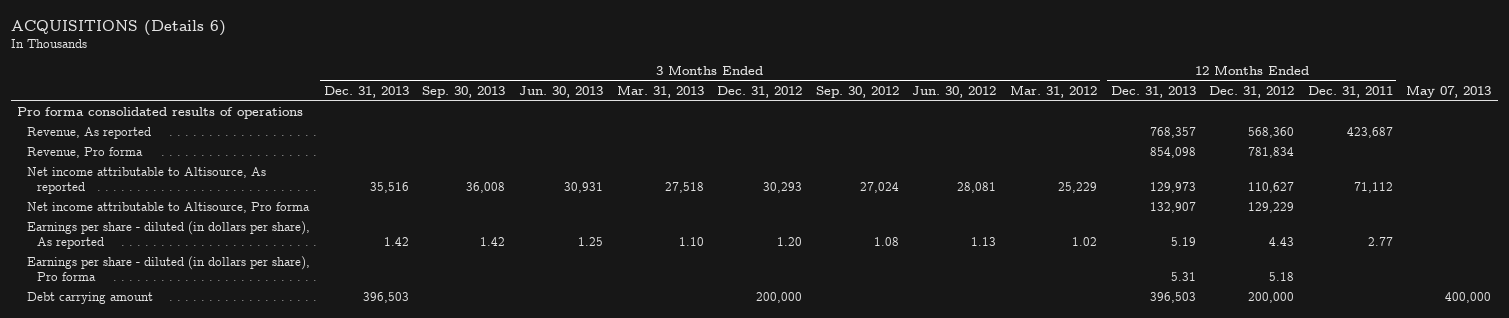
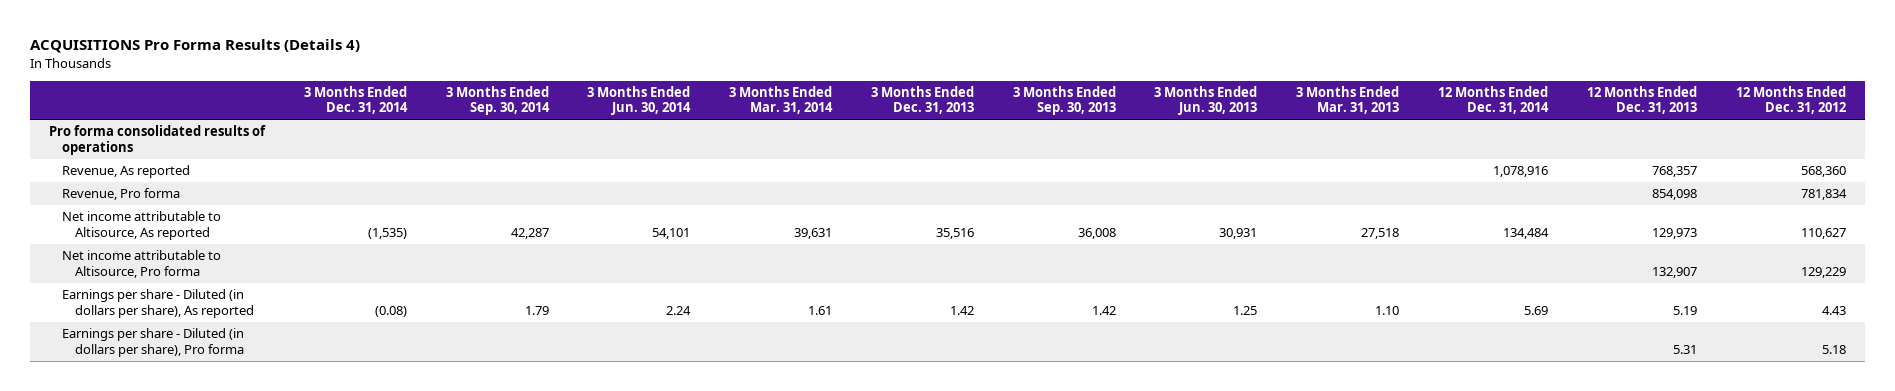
- ACQUISITIONS (Details 6)
+ ACQUISITIONS Pro Forma Results (Details 4)
- | 3 Months Ended Dec. 31, 2013 | 3 Months Ended Sep. 30, 2013 | 3 Months Ended Jun. 30, 2013 | 3 Months Ended Mar. 31, 2013 | 3 Months Ended Dec. 31, 2012 | 3 Months Ended Sep. 30, 2012 | 3 Months Ended Jun. 30, 2012 | 3 Months Ended Mar. 31, 2012 | 12 Months Ended Dec. 31, 2013 | 12 Months Ended Dec. 31, 2012 | 12 Months Ended Dec. 31, 2011 | May 07, 2013
+ | 3 Months Ended Dec. 31, 2014 | 3 Months Ended Sep. 30, 2014 | 3 Months Ended Jun. 30, 2014 | 3 Months Ended Mar. 31, 2014 | 3 Months Ended Dec. 31, 2013 | 3 Months Ended Sep. 30, 2013 | 3 Months Ended Jun. 30, 2013 | 3 Months Ended Mar. 31, 2013 | 12 Months Ended Dec. 31, 2014 | 12 Months Ended Dec. 31, 2013 | 12 Months Ended Dec. 31, 2012
- Earnings per share - diluted (in dollars per share), As reported | 1.42 | 1.42 | 1.25 | 1.10 | 1.20 | 1.08 | 1.13 | 1.02 | 5.19 | 4.43 | 2.77 |
- Earnings per share - diluted (in dollars per share), Pro forma | | | | | | | | | 5.31 | 5.18 | |
- Debt carrying amount | 396,503 | | | | 200,000 | | | | 396,503 | 200,000 | | 400,000
+ Earnings per share - Diluted (in dollars per share), As reported | (0.08) | 1.79 | 2.24 | 1.61 | 1.42 | 1.42 | 1.25 | 1.10 | 5.69 | 5.19 | 4.43
+ Earnings per share - Diluted (in dollars per share), Pro forma | | | | | | | | | | 5.31 | 5.18

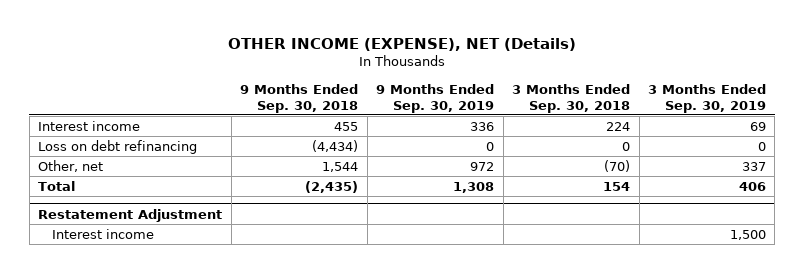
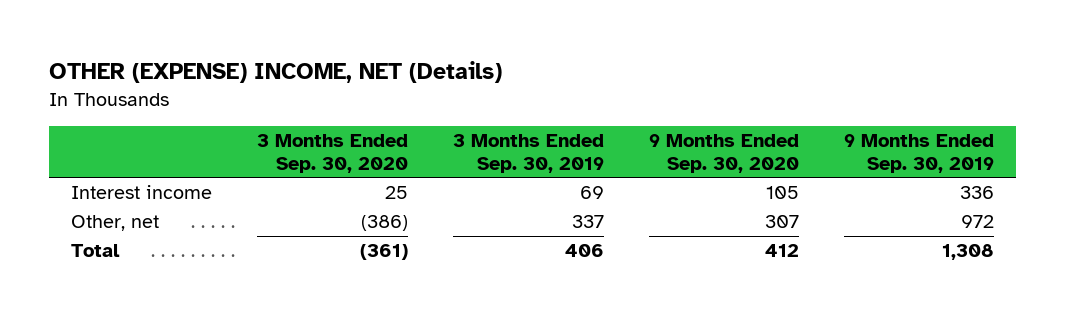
- OTHER INCOME (EXPENSE), NET (Details)
+ OTHER (EXPENSE) INCOME, NET (Details)
- | 9 Months Ended Sep. 30, 2018 | 9 Months Ended Sep. 30, 2019 | 3 Months Ended Sep. 30, 2018 | 3 Months Ended Sep. 30, 2019
+ | 3 Months Ended Sep. 30, 2020 | 3 Months Ended Sep. 30, 2019 | 9 Months Ended Sep. 30, 2020 | 9 Months Ended Sep. 30, 2019
- Loss on debt refinancing | (4,434) | 0 | 0 | 0
- Restatement Adjustment
- Interest income | | | | 1,500

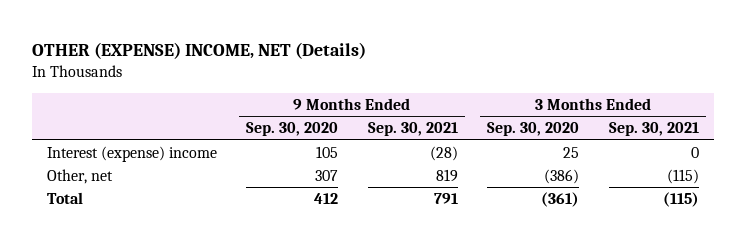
- | 3 Months Ended Sep. 30, 2020 | 3 Months Ended Sep. 30, 2019 | 9 Months Ended Sep. 30, 2020 | 9 Months Ended Sep. 30, 2019
+ | 9 Months Ended Sep. 30, 2020 | 9 Months Ended Sep. 30, 2021 | 3 Months Ended Sep. 30, 2020 | 3 Months Ended Sep. 30, 2021
- Interest income | 25 | 69 | 105 | 336
+ Interest (expense) income | 105 | (28) | 25 | 0

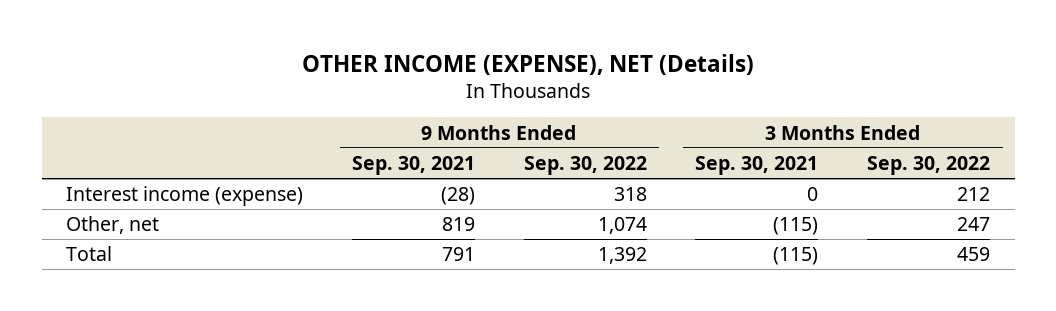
- OTHER (EXPENSE) INCOME, NET (Details)
+ OTHER INCOME (EXPENSE), NET (Details)
- | 9 Months Ended Sep. 30, 2020 | 9 Months Ended Sep. 30, 2021 | 3 Months Ended Sep. 30, 2020 | 3 Months Ended Sep. 30, 2021
+ | 9 Months Ended Sep. 30, 2021 | 9 Months Ended Sep. 30, 2022 | 3 Months Ended Sep. 30, 2021 | 3 Months Ended Sep. 30, 2022
- Interest (expense) income | 105 | (28) | 25 | 0
+ Interest income (expense) | (28) | 318 | 0 | 212

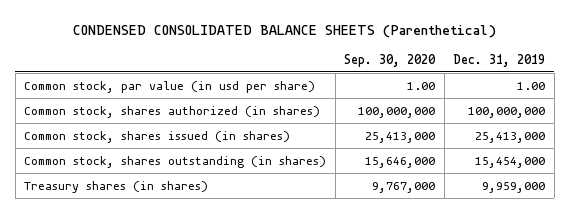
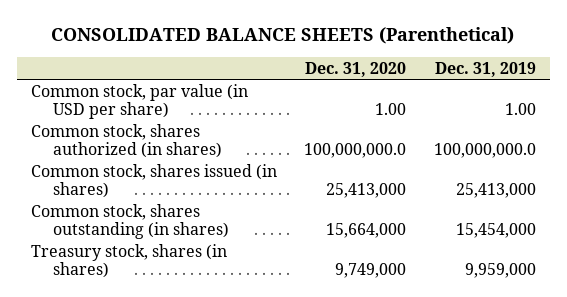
- CONDENSED CONSOLIDATED BALANCE SHEETS (Parenthetical)
+ CONSOLIDATED BALANCE SHEETS (Parenthetical)
- | Sep. 30, 2020 | Dec. 31, 2019
+ | Dec. 31, 2020 | Dec. 31, 2019
- Common stock, par value (in usd per share) | 1.00 | 1.00
- Common stock, shares authorized (in shares) | 100,000,000 | 100,000,000
+ Common stock, par value (in USD per share) | 1.00 | 1.00
+ Common stock, shares authorized (in shares) | 100,000,000.0 | 100,000,000.0
- Treasury shares (in shares) | 9,767,000 | 9,959,000
+ Treasury stock, shares (in shares) | 9,749,000 | 9,959,000

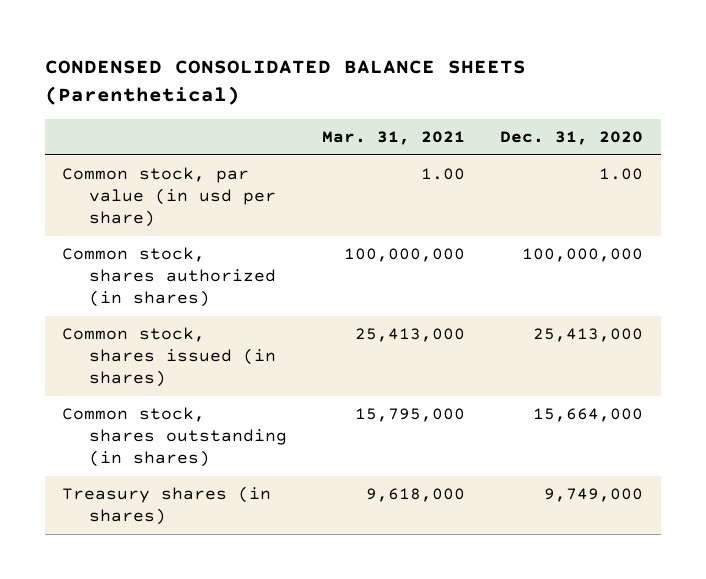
- CONSOLIDATED BALANCE SHEETS (Parenthetical)
+ CONDENSED CONSOLIDATED BALANCE SHEETS (Parenthetical)
- | Dec. 31, 2020 | Dec. 31, 2019
+ | Mar. 31, 2021 | Dec. 31, 2020
- Common stock, par value (in USD per share) | 1.00 | 1.00
- Common stock, shares authorized (in shares) | 100,000,000.0 | 100,000,000.0
+ Common stock, par value (in usd per share) | 1.00 | 1.00
+ Common stock, shares authorized (in shares) | 100,000,000 | 100,000,000
- Treasury stock, shares (in shares) | 9,749,000 | 9,959,000
+ Treasury shares (in shares) | 9,618,000 | 9,749,000

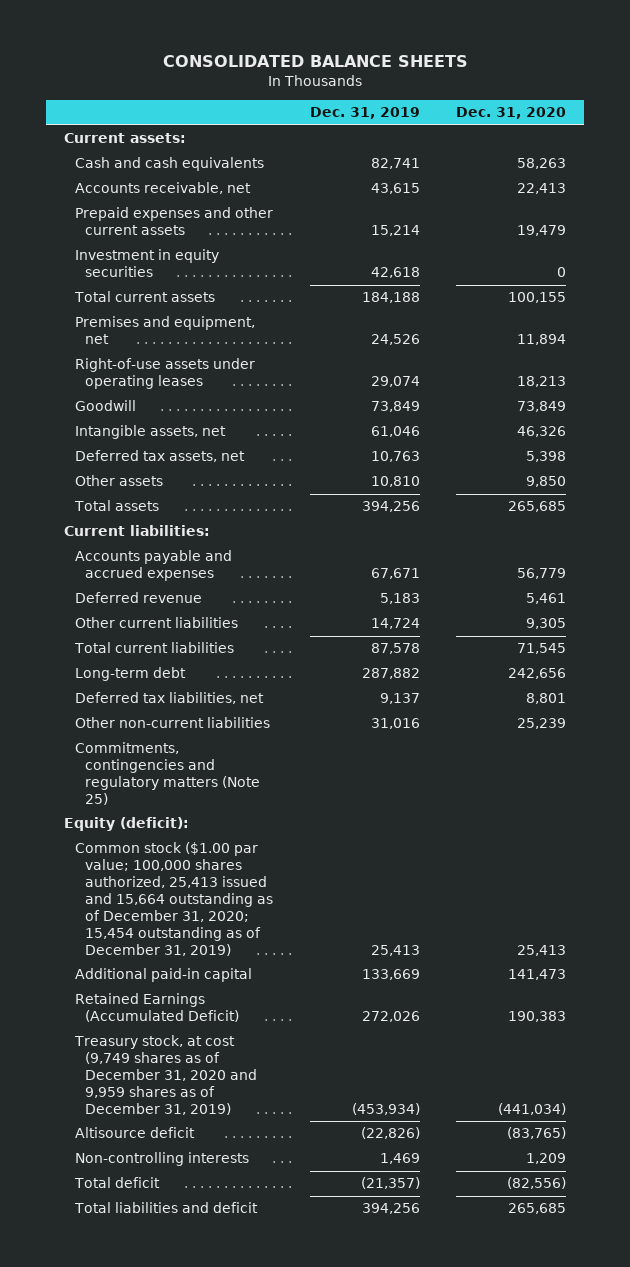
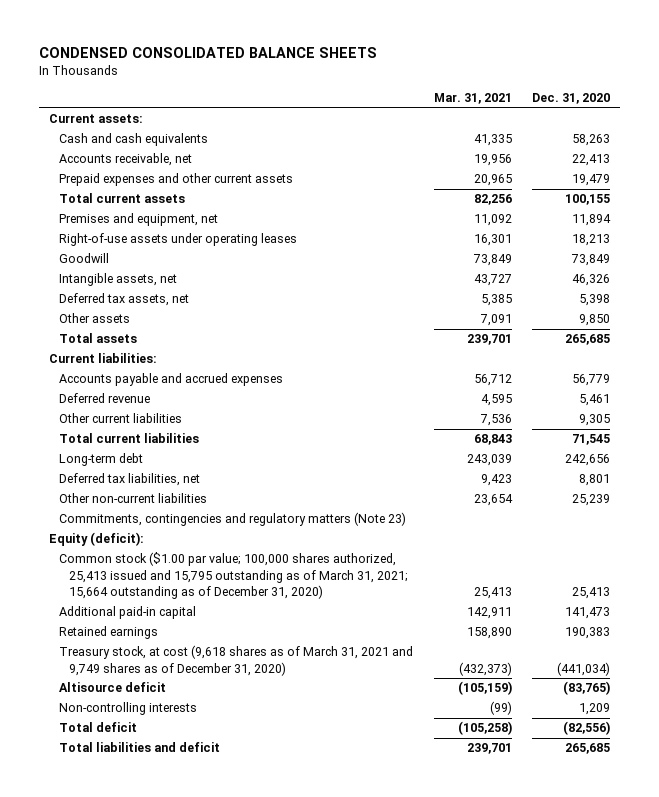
- CONSOLIDATED BALANCE SHEETS
+ CONDENSED CONSOLIDATED BALANCE SHEETS
- | Dec. 31, 2019 | Dec. 31, 2020
+ | Mar. 31, 2021 | Dec. 31, 2020
- Investment in equity securities | 42,618 | 0
- Commitments, contingencies and regulatory matters (Note 25)
+ Commitments, contingencies and regulatory matters (Note 23)
- Common stock ($1.00 par value; 100,000 shares authorized, 25,413 issued and 15,664 outstanding as of December 31, 2020; 15,454 outstanding as of December 31, 2019) | 25,413 | 25,413
+ Common stock ($1.00 par value; 100,000 shares authorized, 25,413 issued and 15,795 outstanding as of March 31, 2021; 15,664 outstanding as of December 31, 2020) | 25,413 | 25,413
- Retained Earnings (Accumulated Deficit) | 272,026 | 190,383
- Treasury stock, at cost (9,749 shares as of December 31, 2020 and 9,959 shares as of December 31, 2019) | (453,934) | (441,034)
+ Retained earnings | 158,890 | 190,383
+ Treasury stock, at cost (9,618 shares as of March 31, 2021 and 9,749 shares as of December 31, 2020) | (432,373) | (441,034)

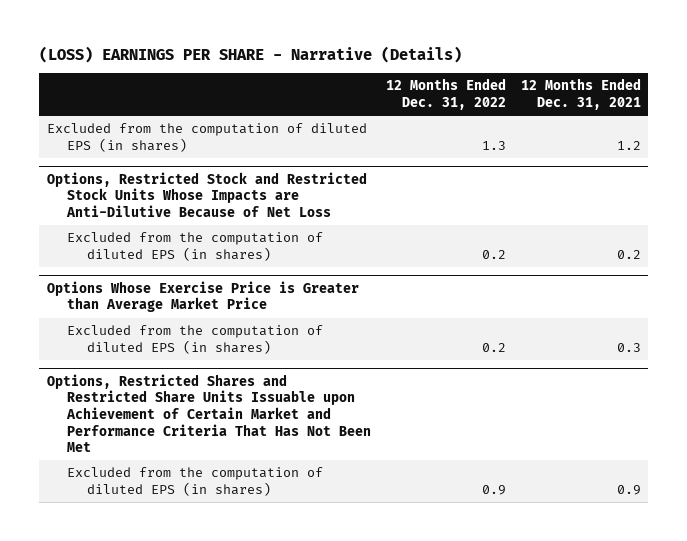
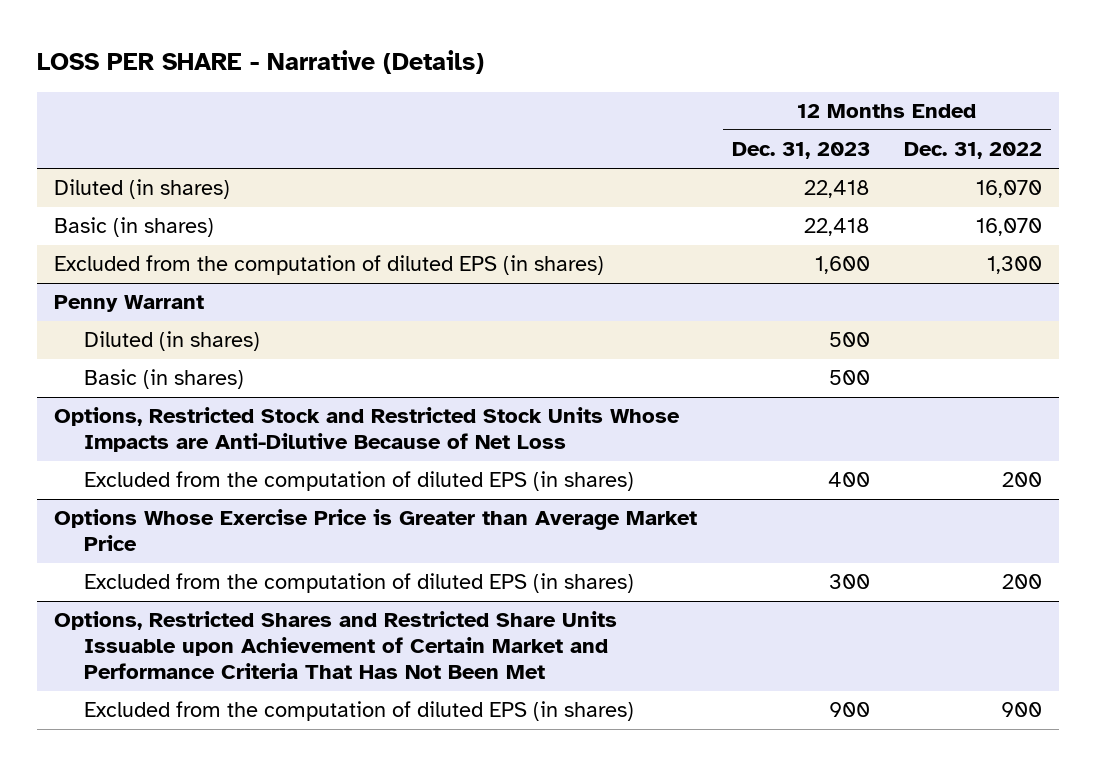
- (LOSS) EARNINGS PER SHARE - Narrative (Details)
+ LOSS PER SHARE - Narrative (Details)
- | 12 Months Ended Dec. 31, 2022 | 12 Months Ended Dec. 31, 2021
+ | 12 Months Ended Dec. 31, 2023 | 12 Months Ended Dec. 31, 2022
- Excluded from the computation of diluted EPS (in shares) | 1.3 | 1.2
+ Diluted (in shares) | 22,418 | 16,070
+ Basic (in shares) | 22,418 | 16,070
+ Excluded from the computation of diluted EPS (in shares) | 1,600 | 1,300
+ Penny Warrant
+ Diluted (in shares) | 500 |
+ Basic (in shares) | 500 |
@ Options, Restricted Stock and Restricted Stock Units Whose Impacts are Anti-Dilutive Because of Net Loss
- Excluded from the computation of diluted EPS (in shares) | 0.2 | 0.2
+ Excluded from the computation of diluted EPS (in shares) | 400 | 200
@ Options Whose Exercise Price is Greater than Average Market Price
- Excluded from the computation of diluted EPS (in shares) | 0.2 | 0.3
+ Excluded from the computation of diluted EPS (in shares) | 300 | 200
@ Options, Restricted Shares and Restricted Share Units Issuable upon Achievement of Certain Market and Performance Criteria That Has Not Been Met
- Excluded from the computation of diluted EPS (in shares) | 0.9 | 0.9
+ Excluded from the computation of diluted EPS (in shares) | 900 | 900

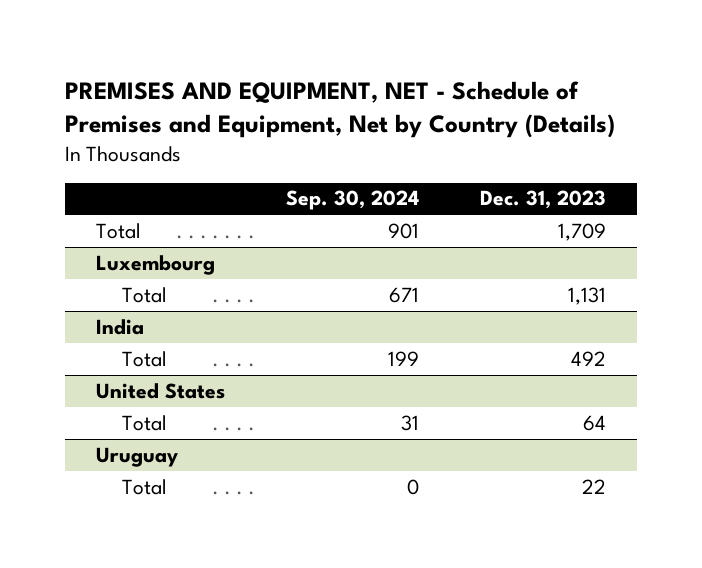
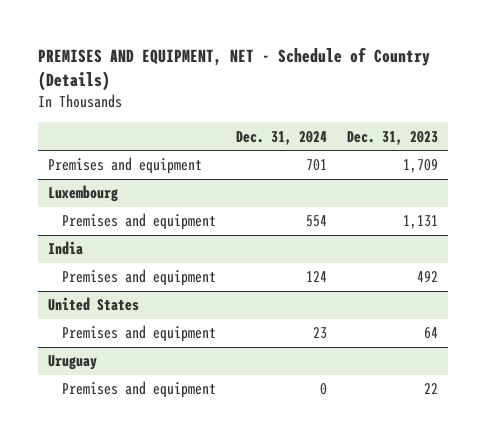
- PREMISES AND EQUIPMENT, NET - Schedule of Premises and Equipment, Net by Country (Details)
+ PREMISES AND EQUIPMENT, NET - Schedule of Country (Details)
- | Sep. 30, 2024 | Dec. 31, 2023
+ | Dec. 31, 2024 | Dec. 31, 2023
- Total | 901 | 1,709
+ Premises and equipment | 701 | 1,709
@ Luxembourg
- Total | 671 | 1,131
+ Premises and equipment | 554 | 1,131
@ India
- Total | 199 | 492
+ Premises and equipment | 124 | 492
@ United States
- Total | 31 | 64
+ Premises and equipment | 23 | 64
@ Uruguay
- Total | 0 | 22
+ Premises and equipment | 0 | 22

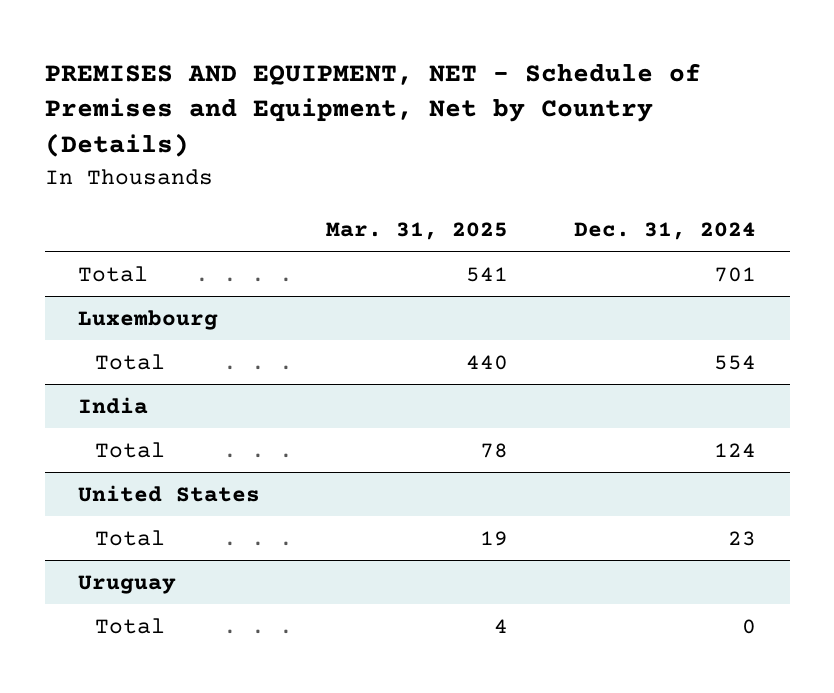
- PREMISES AND EQUIPMENT, NET - Schedule of Country (Details)
+ PREMISES AND EQUIPMENT, NET - Schedule of Premises and Equipment, Net by Country (Details)
- | Dec. 31, 2024 | Dec. 31, 2023
+ | Mar. 31, 2025 | Dec. 31, 2024
- Premises and equipment | 701 | 1,709
+ Total | 541 | 701
@ Luxembourg
- Premises and equipment | 554 | 1,131
+ Total | 440 | 554
@ India
- Premises and equipment | 124 | 492
+ Total | 78 | 124
@ United States
- Premises and equipment | 23 | 64
+ Total | 19 | 23
@ Uruguay
- Premises and equipment | 0 | 22
+ Total | 4 | 0

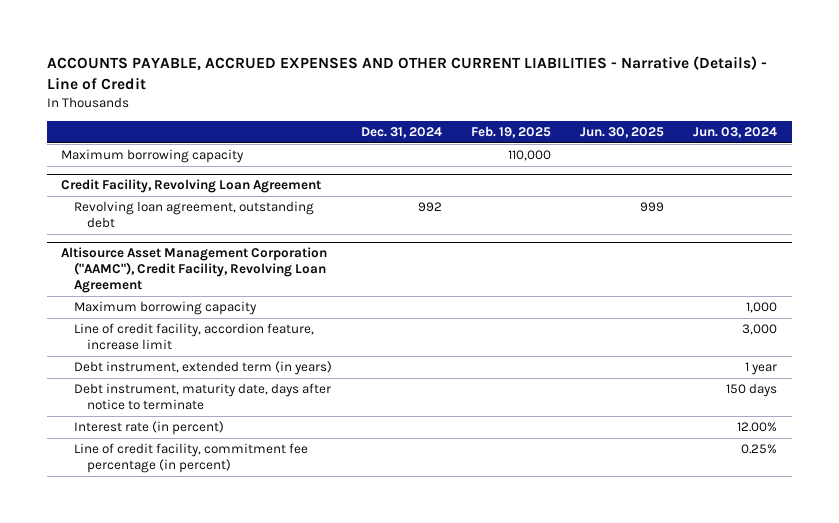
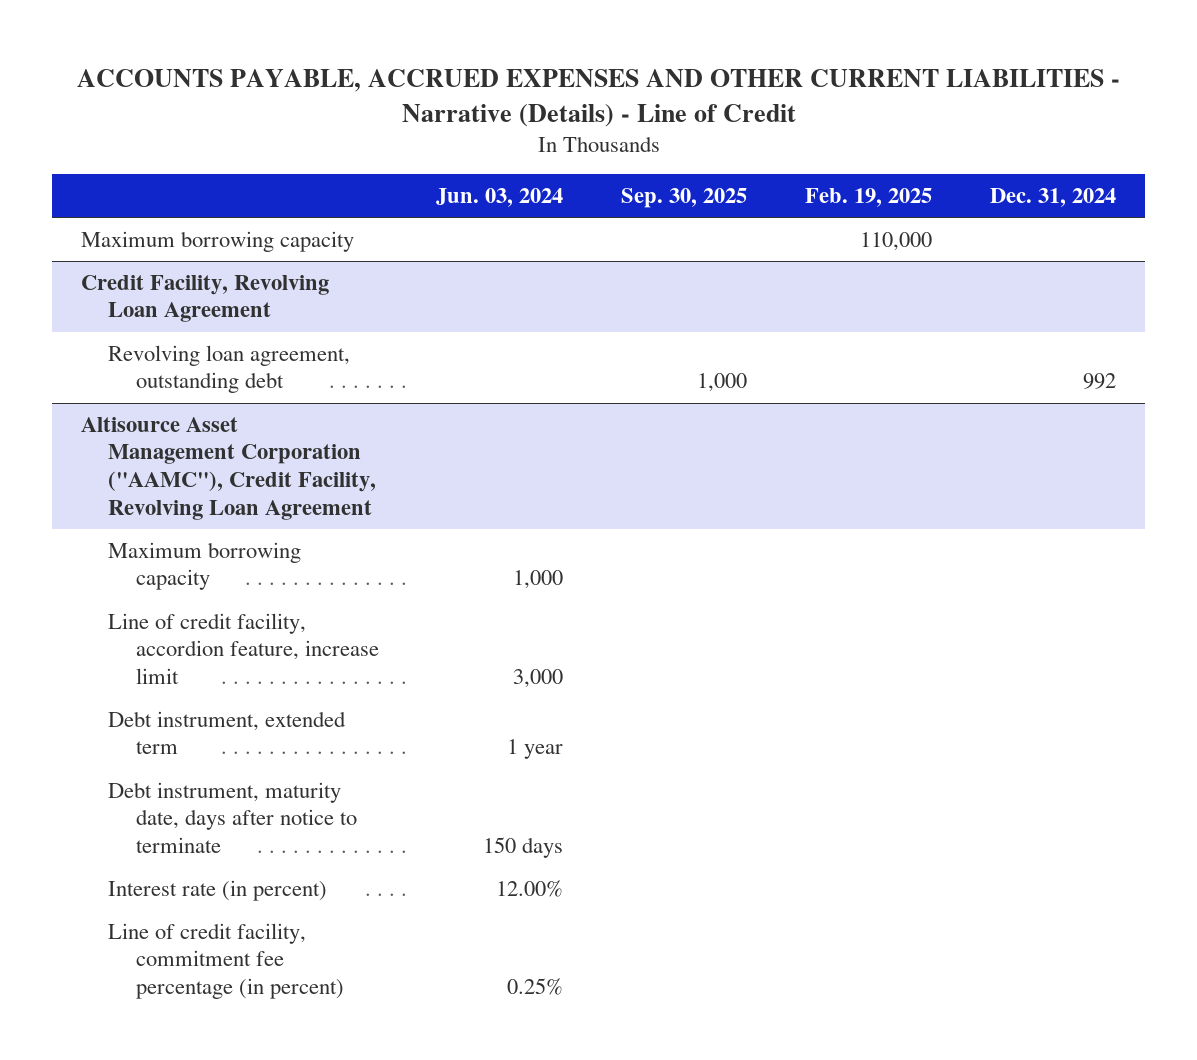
- | Dec. 31, 2024 | Feb. 19, 2025 | Jun. 30, 2025 | Jun. 03, 2024
+ | Jun. 03, 2024 | Sep. 30, 2025 | Feb. 19, 2025 | Dec. 31, 2024
@ Altisource Asset Management Corporation ("AAMC"), Credit Facility, Revolving Loan Agreement
- Debt instrument, extended term (in years) | | | | 1 year
+ Debt instrument, extended term | 1 year | | |

